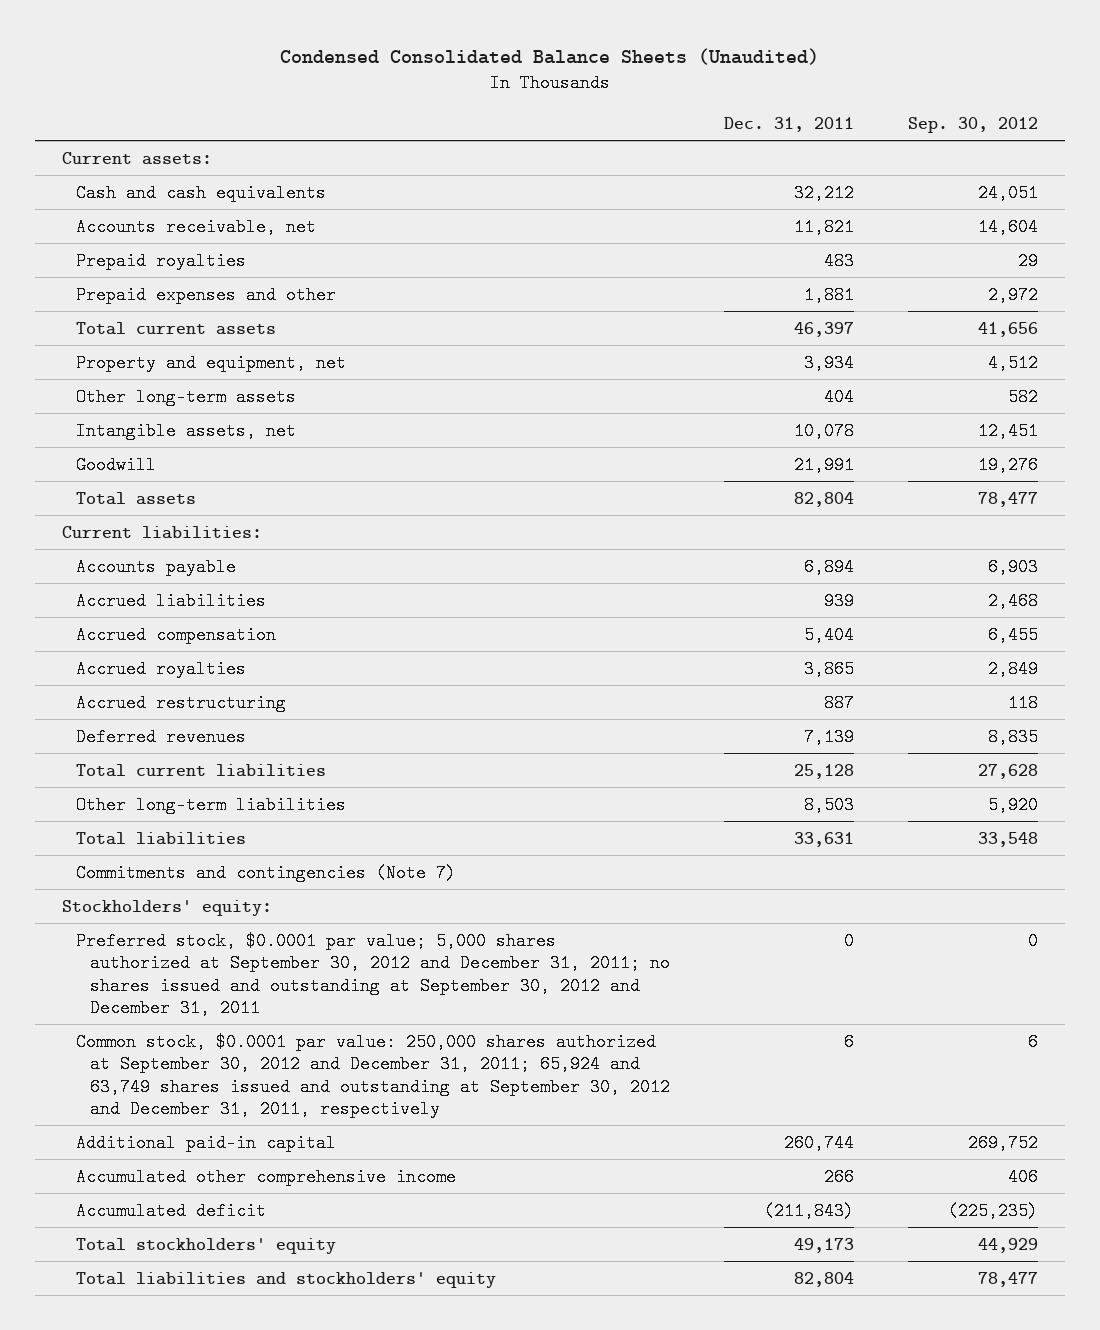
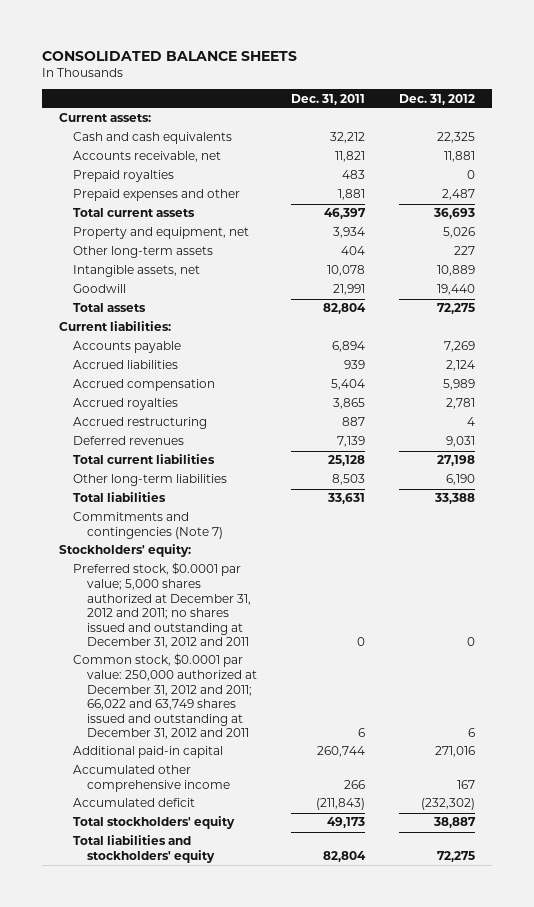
- Condensed Consolidated Balance Sheets (Unaudited)
+ CONSOLIDATED BALANCE SHEETS
- | Dec. 31, 2011 | Sep. 30, 2012
+ | Dec. 31, 2011 | Dec. 31, 2012
- Preferred stock, $0.0001 par value; 5,000 shares authorized at September 30, 2012 and December 31, 2011; no shares issued and outstanding at September 30, 2012 and December 31, 2011 | 0 | 0
- Common stock, $0.0001 par value: 250,000 shares authorized at September 30, 2012 and December 31, 2011; 65,924 and 63,749 shares issued and outstanding at September 30, 2012 and December 31, 2011, respectively | 6 | 6
+ Preferred stock, $0.0001 par value; 5,000 shares authorized at December 31, 2012 and 2011; no shares issued and outstanding at December 31, 2012 and 2011 | 0 | 0
+ Common stock, $0.0001 par value: 250,000 authorized at December 31, 2012 and 2011; 66,022 and 63,749 shares issued and outstanding at December 31, 2012 and 2011 | 6 | 6

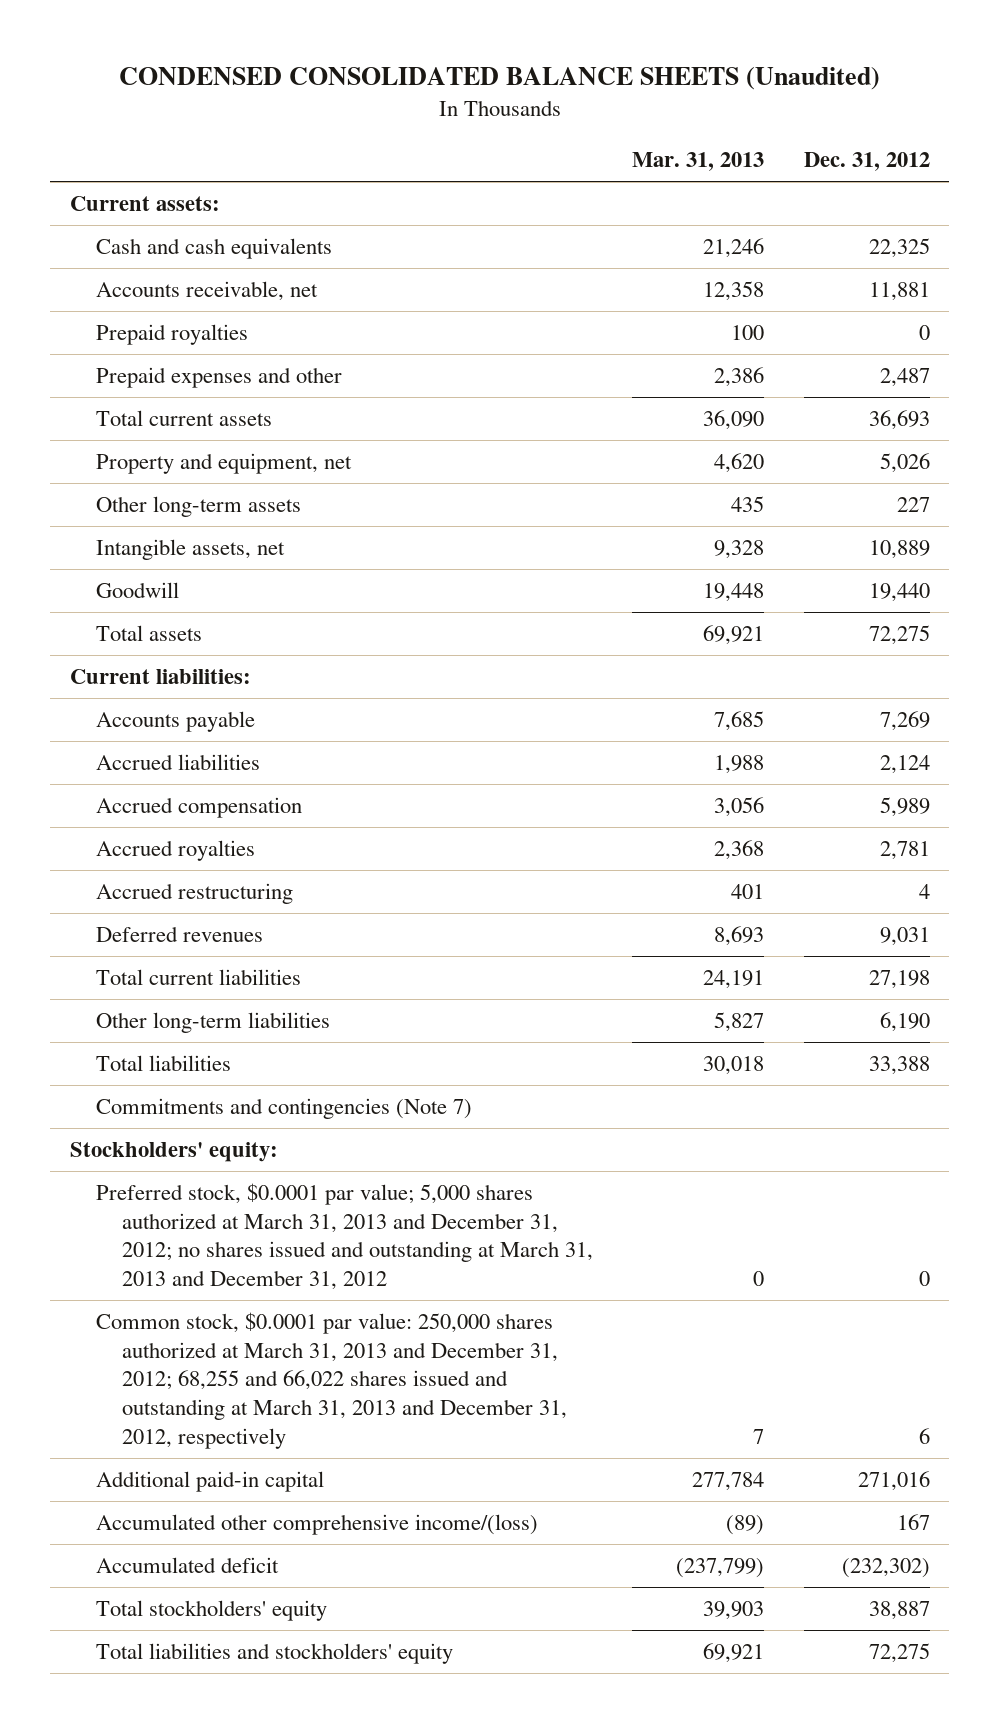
- CONSOLIDATED BALANCE SHEETS
+ CONDENSED CONSOLIDATED BALANCE SHEETS (Unaudited)
- | Dec. 31, 2011 | Dec. 31, 2012
+ | Mar. 31, 2013 | Dec. 31, 2012
- Preferred stock, $0.0001 par value; 5,000 shares authorized at December 31, 2012 and 2011; no shares issued and outstanding at December 31, 2012 and 2011 | 0 | 0
- Common stock, $0.0001 par value: 250,000 authorized at December 31, 2012 and 2011; 66,022 and 63,749 shares issued and outstanding at December 31, 2012 and 2011 | 6 | 6
+ Preferred stock, $0.0001 par value; 5,000 shares authorized at March 31, 2013 and December 31, 2012; no shares issued and outstanding at March 31, 2013 and December 31, 2012 | 0 | 0
+ Common stock, $0.0001 par value: 250,000 shares authorized at March 31, 2013 and December 31, 2012; 68,255 and 66,022 shares issued and outstanding at March 31, 2013 and December 31, 2012, respectively | 7 | 6
- Accumulated other comprehensive income | 266 | 167
+ Accumulated other comprehensive income/(loss) | (89) | 167

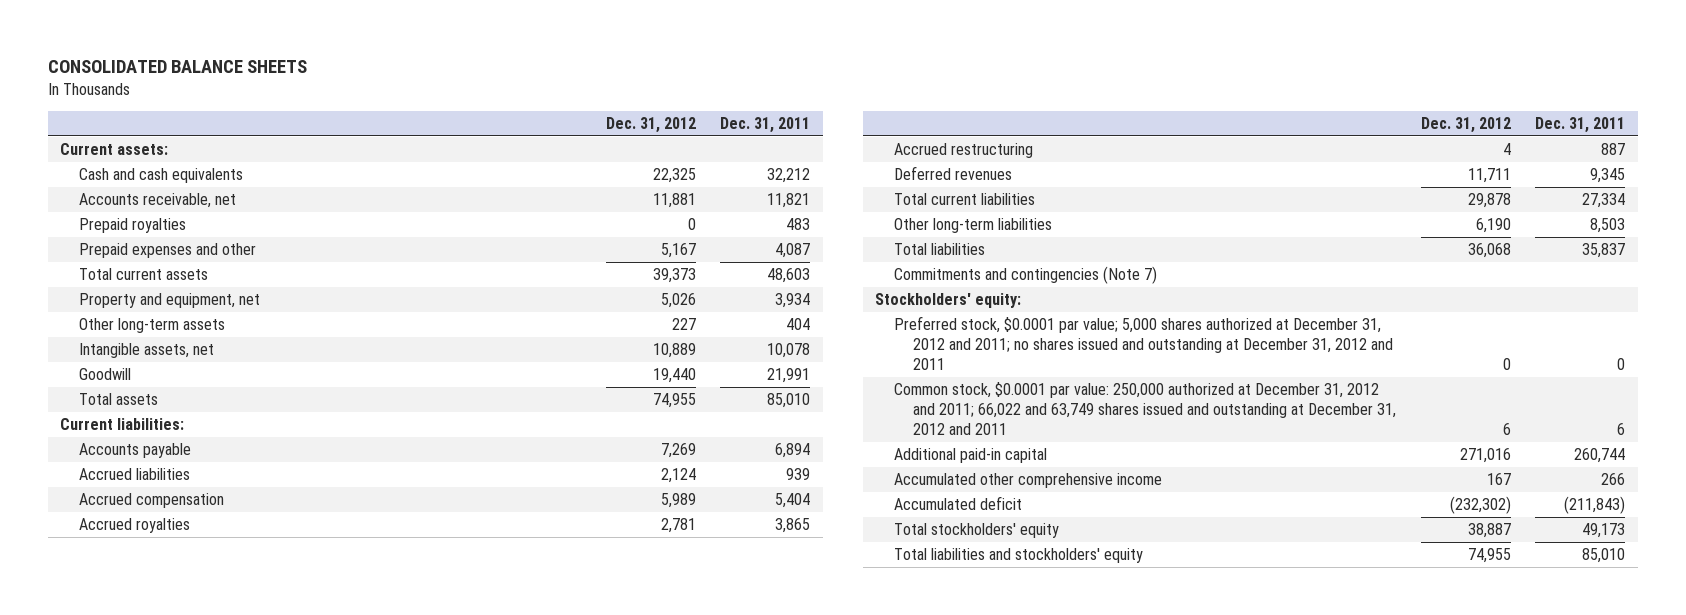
- CONDENSED CONSOLIDATED BALANCE SHEETS (Unaudited)
+ CONSOLIDATED BALANCE SHEETS
- | Mar. 31, 2013 | Dec. 31, 2012
+ | Dec. 31, 2012 | Dec. 31, 2011
- Prepaid expenses and other | 2,386 | 2,487
- Total current assets | 36,090 | 36,693
+ Prepaid expenses and other | 5,167 | 4,087
+ Total current assets | 39,373 | 48,603
- Total assets | 69,921 | 72,275
+ Total assets | 74,955 | 85,010
- Deferred revenues | 8,693 | 9,031
- Total current liabilities | 24,191 | 27,198
+ Deferred revenues | 11,711 | 9,345
+ Total current liabilities | 29,878 | 27,334
- Total liabilities | 30,018 | 33,388
+ Total liabilities | 36,068 | 35,837
- Preferred stock, $0.0001 par value; 5,000 shares authorized at March 31, 2013 and December 31, 2012; no shares issued and outstanding at March 31, 2013 and December 31, 2012 | 0 | 0
- Common stock, $0.0001 par value: 250,000 shares authorized at March 31, 2013 and December 31, 2012; 68,255 and 66,022 shares issued and outstanding at March 31, 2013 and December 31, 2012, respectively | 7 | 6
+ Preferred stock, $0.0001 par value; 5,000 shares authorized at December 31, 2012 and 2011; no shares issued and outstanding at December 31, 2012 and 2011 | 0 | 0
+ Common stock, $0.0001 par value: 250,000 authorized at December 31, 2012 and 2011; 66,022 and 63,749 shares issued and outstanding at December 31, 2012 and 2011 | 6 | 6
- Accumulated other comprehensive income/(loss) | (89) | 167
+ Accumulated other comprehensive income | 167 | 266
- Total liabilities and stockholders' equity | 69,921 | 72,275
+ Total liabilities and stockholders' equity | 74,955 | 85,010

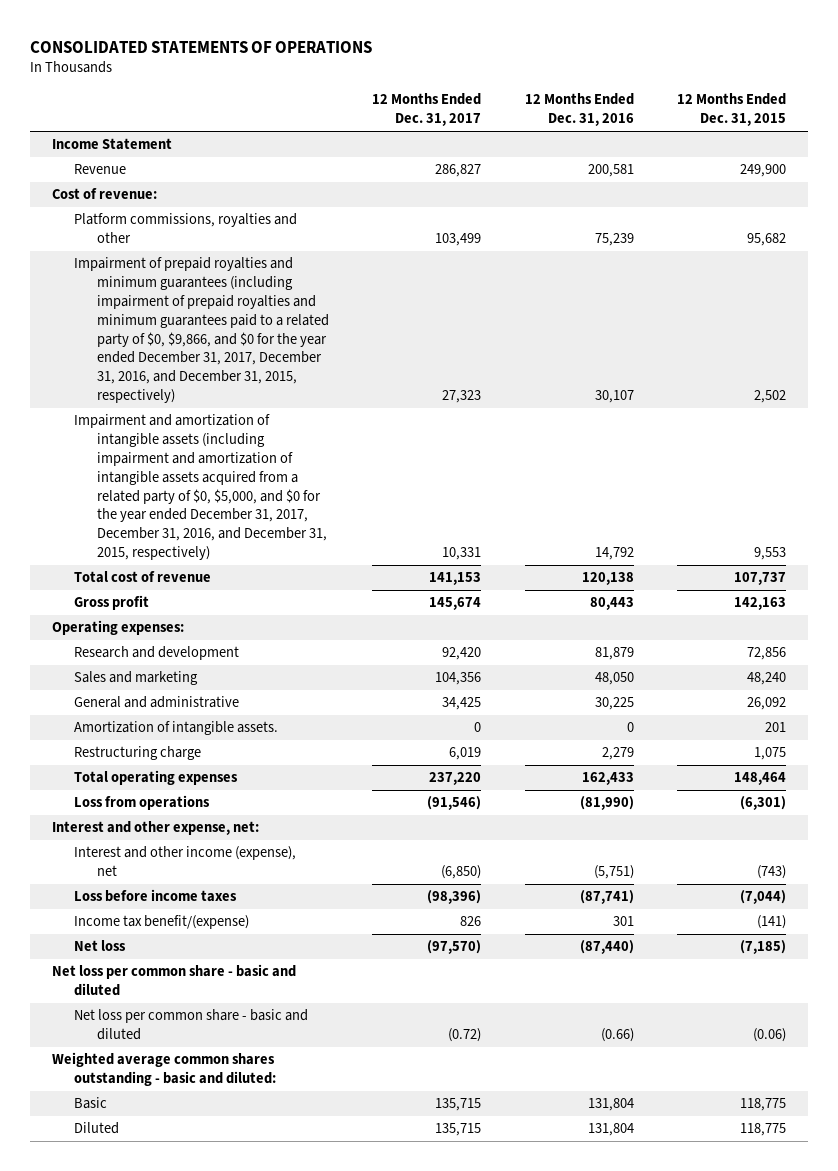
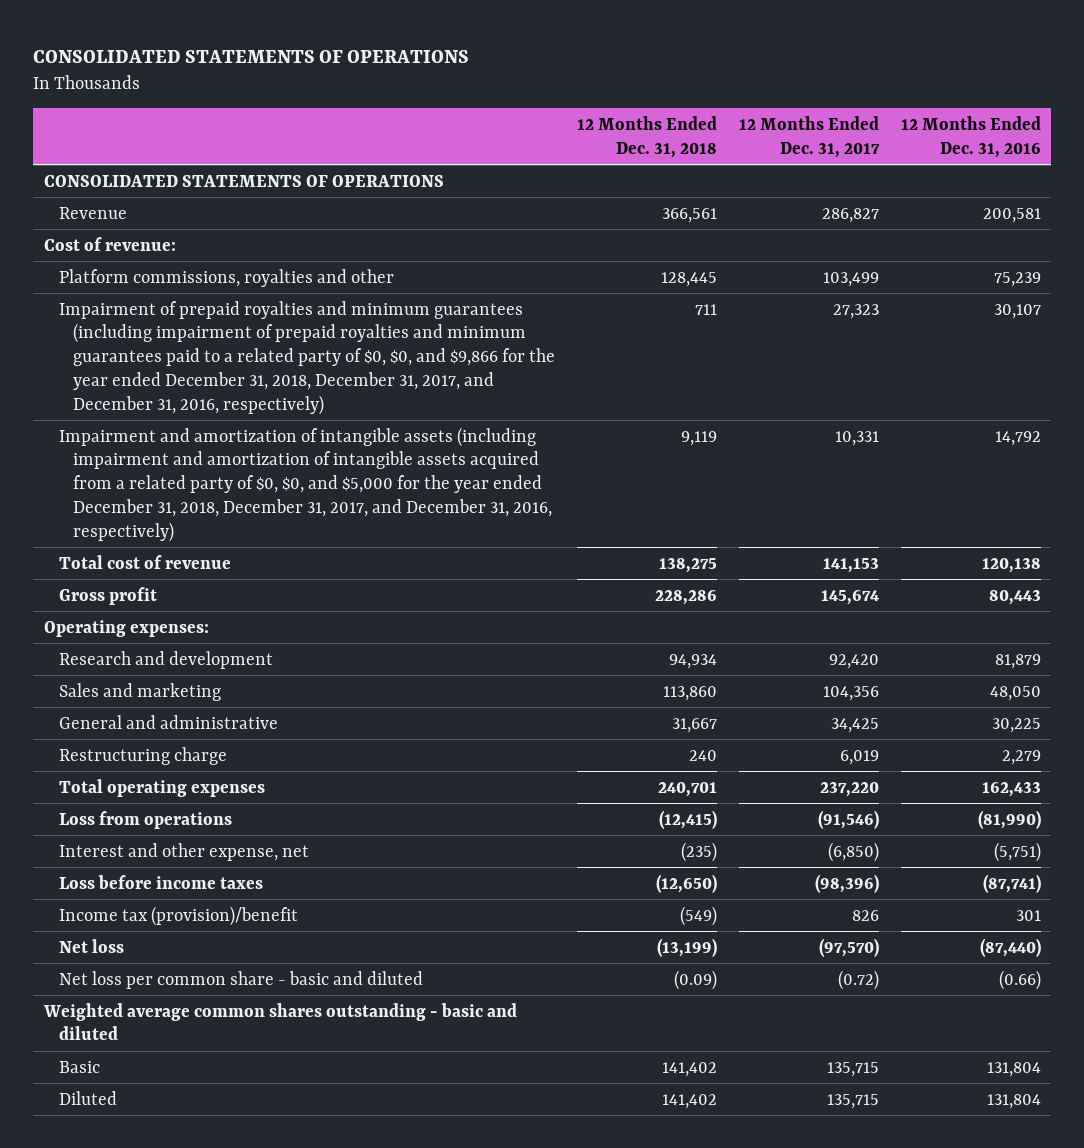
- | 12 Months Ended Dec. 31, 2017 | 12 Months Ended Dec. 31, 2016 | 12 Months Ended Dec. 31, 2015
+ | 12 Months Ended Dec. 31, 2018 | 12 Months Ended Dec. 31, 2017 | 12 Months Ended Dec. 31, 2016
- Income Statement
+ CONSOLIDATED STATEMENTS OF OPERATIONS
- Impairment of prepaid royalties and minimum guarantees (including impairment of prepaid royalties and minimum guarantees paid to a related party of $0, $9,866, and $0 for the year ended December 31, 2017, December 31, 2016, and December 31, 2015, respectively) | 27,323 | 30,107 | 2,502
- Impairment and amortization of intangible assets (including impairment and amortization of intangible assets acquired from a related party of $0, $5,000, and $0 for the year ended December 31, 2017, December 31, 2016, and December 31, 2015, respectively) | 10,331 | 14,792 | 9,553
+ Impairment of prepaid royalties and minimum guarantees (including impairment of prepaid royalties and minimum guarantees paid to a related party of $0, $0, and $9,866 for the year ended December 31, 2018, December 31, 2017, and December 31, 2016, respectively) | 711 | 27,323 | 30,107
+ Impairment and amortization of intangible assets (including impairment and amortization of intangible assets acquired from a related party of $0, $0, and $5,000 for the year ended December 31, 2018, December 31, 2017, and December 31, 2016, respectively) | 9,119 | 10,331 | 14,792
- Amortization of intangible assets. | 0 | 0 | 201
- Interest and other expense, net:
- Interest and other income (expense), net | (6,850) | (5,751) | (743)
+ Interest and other expense, net | (235) | (6,850) | (5,751)
- Income tax benefit/(expense) | 826 | 301 | (141)
+ Income tax (provision)/benefit | (549) | 826 | 301
- Net loss per common share - basic and diluted
- Weighted average common shares outstanding - basic and diluted:
+ Weighted average common shares outstanding - basic and diluted

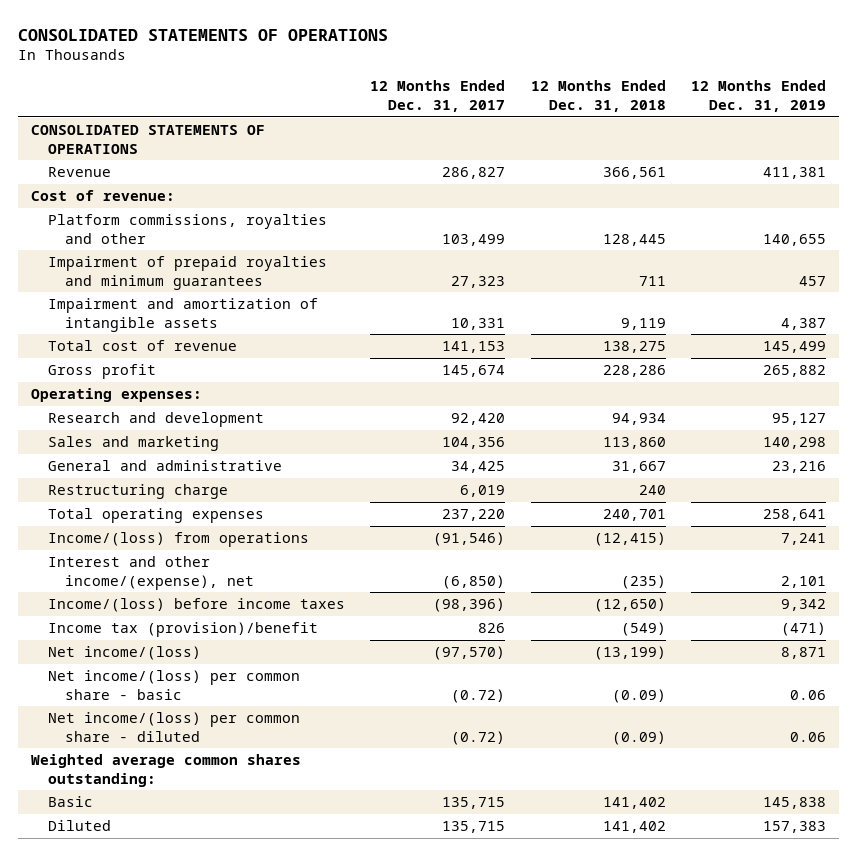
- | 12 Months Ended Dec. 31, 2018 | 12 Months Ended Dec. 31, 2017 | 12 Months Ended Dec. 31, 2016
+ | 12 Months Ended Dec. 31, 2017 | 12 Months Ended Dec. 31, 2018 | 12 Months Ended Dec. 31, 2019
- Impairment of prepaid royalties and minimum guarantees (including impairment of prepaid royalties and minimum guarantees paid to a related party of $0, $0, and $9,866 for the year ended December 31, 2018, December 31, 2017, and December 31, 2016, respectively) | 711 | 27,323 | 30,107
- Impairment and amortization of intangible assets (including impairment and amortization of intangible assets acquired from a related party of $0, $0, and $5,000 for the year ended December 31, 2018, December 31, 2017, and December 31, 2016, respectively) | 9,119 | 10,331 | 14,792
+ Impairment of prepaid royalties and minimum guarantees | 27,323 | 711 | 457
+ Impairment and amortization of intangible assets | 10,331 | 9,119 | 4,387
- Loss from operations | (12,415) | (91,546) | (81,990)
- Interest and other expense, net | (235) | (6,850) | (5,751)
- Loss before income taxes | (12,650) | (98,396) | (87,741)
+ Income/(loss) from operations | (91,546) | (12,415) | 7,241
+ Interest and other income/(expense), net | (6,850) | (235) | 2,101
+ Income/(loss) before income taxes | (98,396) | (12,650) | 9,342
- Net loss | (13,199) | (97,570) | (87,440)
- Net loss per common share - basic and diluted | (0.09) | (0.72) | (0.66)
- Weighted average common shares outstanding - basic and diluted
+ Net income/(loss) | (97,570) | (13,199) | 8,871
+ Net income/(loss) per common share - basic | (0.72) | (0.09) | 0.06
+ Net income/(loss) per common share - diluted | (0.72) | (0.09) | 0.06
+ Weighted average common shares outstanding:

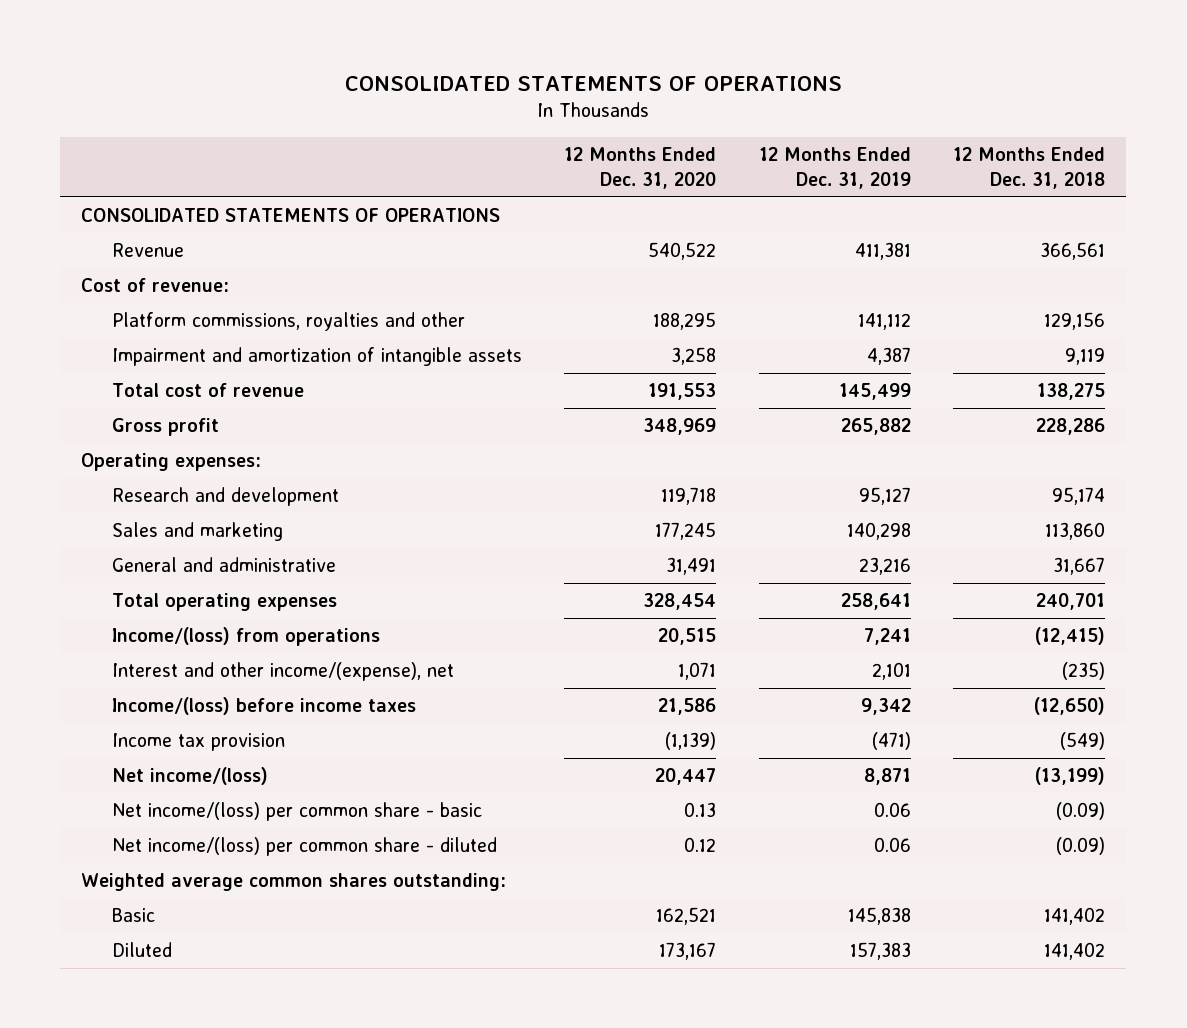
- | 12 Months Ended Dec. 31, 2017 | 12 Months Ended Dec. 31, 2018 | 12 Months Ended Dec. 31, 2019
+ | 12 Months Ended Dec. 31, 2020 | 12 Months Ended Dec. 31, 2019 | 12 Months Ended Dec. 31, 2018
- Platform commissions, royalties and other | 103,499 | 128,445 | 140,655
- Impairment of prepaid royalties and minimum guarantees | 27,323 | 711 | 457
+ Platform commissions, royalties and other | 188,295 | 141,112 | 129,156
- Research and development | 92,420 | 94,934 | 95,127
+ Research and development | 119,718 | 95,127 | 95,174
- Restructuring charge | 6,019 | 240 |
- Income tax (provision)/benefit | 826 | (549) | (471)
+ Income tax provision | (1,139) | (471) | (549)

